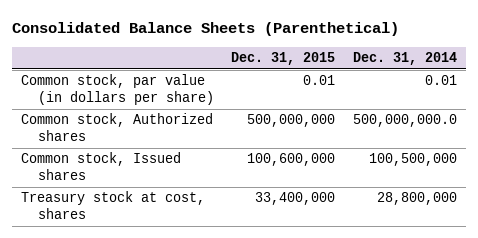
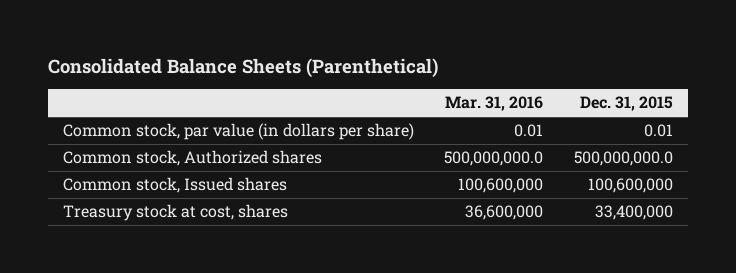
- | Dec. 31, 2015 | Dec. 31, 2014
+ | Mar. 31, 2016 | Dec. 31, 2015
- Common stock, Authorized shares | 500,000,000 | 500,000,000.0
+ Common stock, Authorized shares | 500,000,000.0 | 500,000,000.0

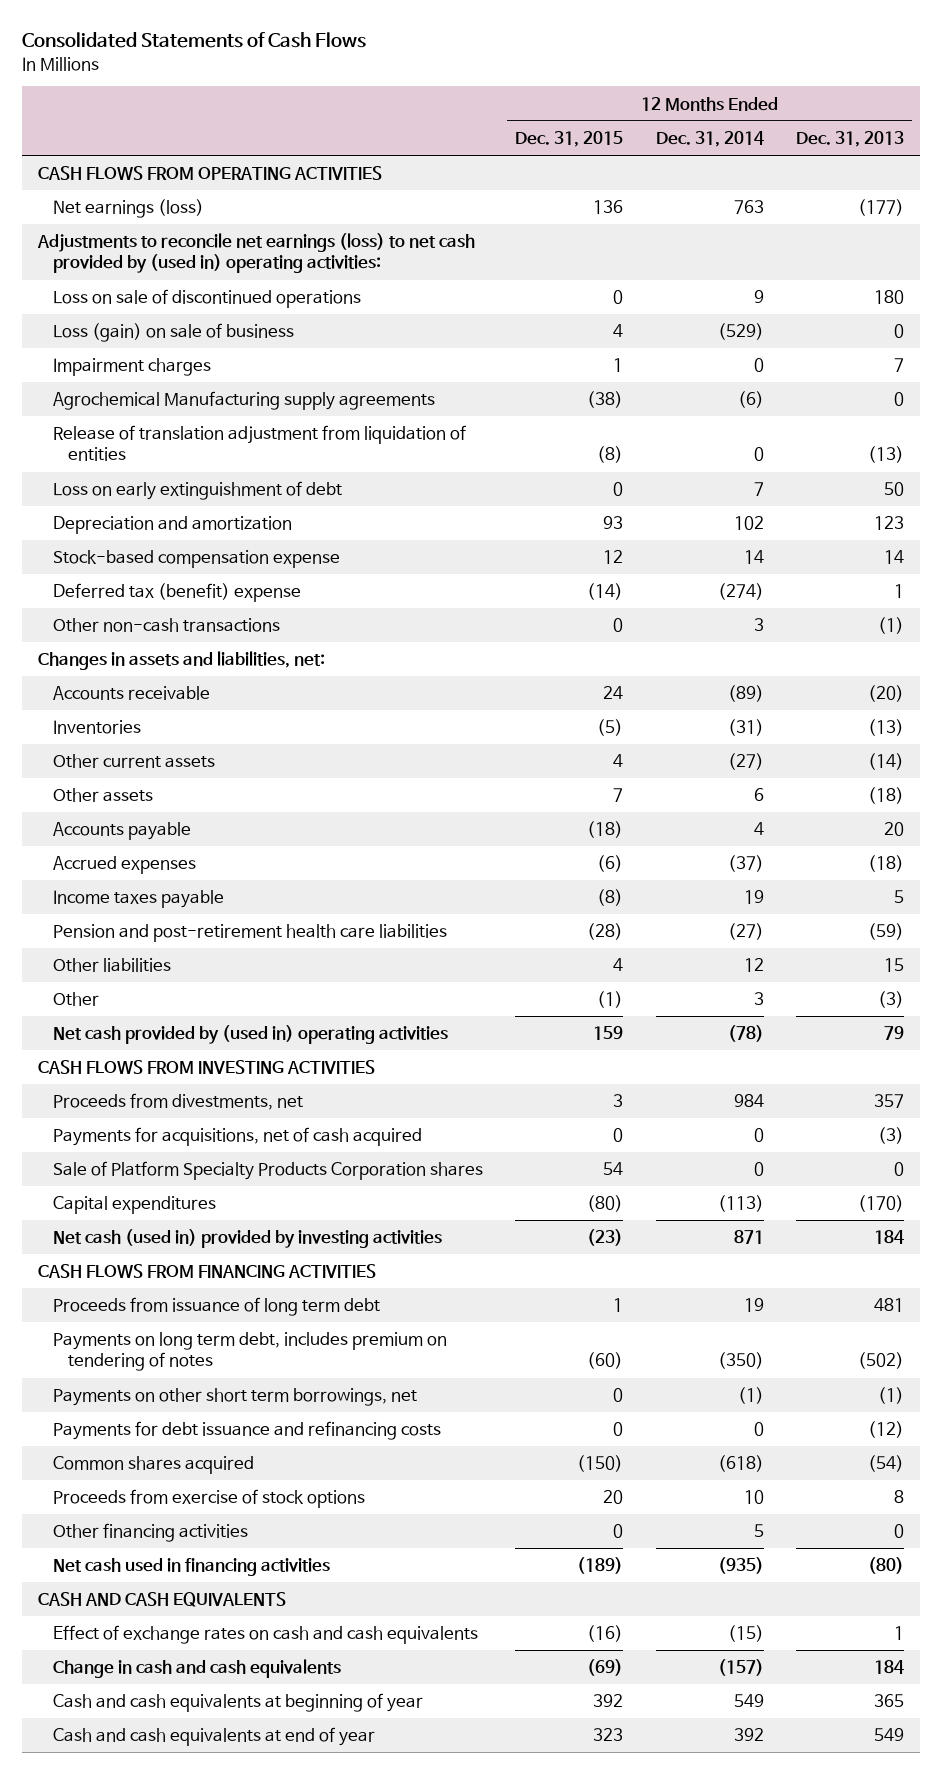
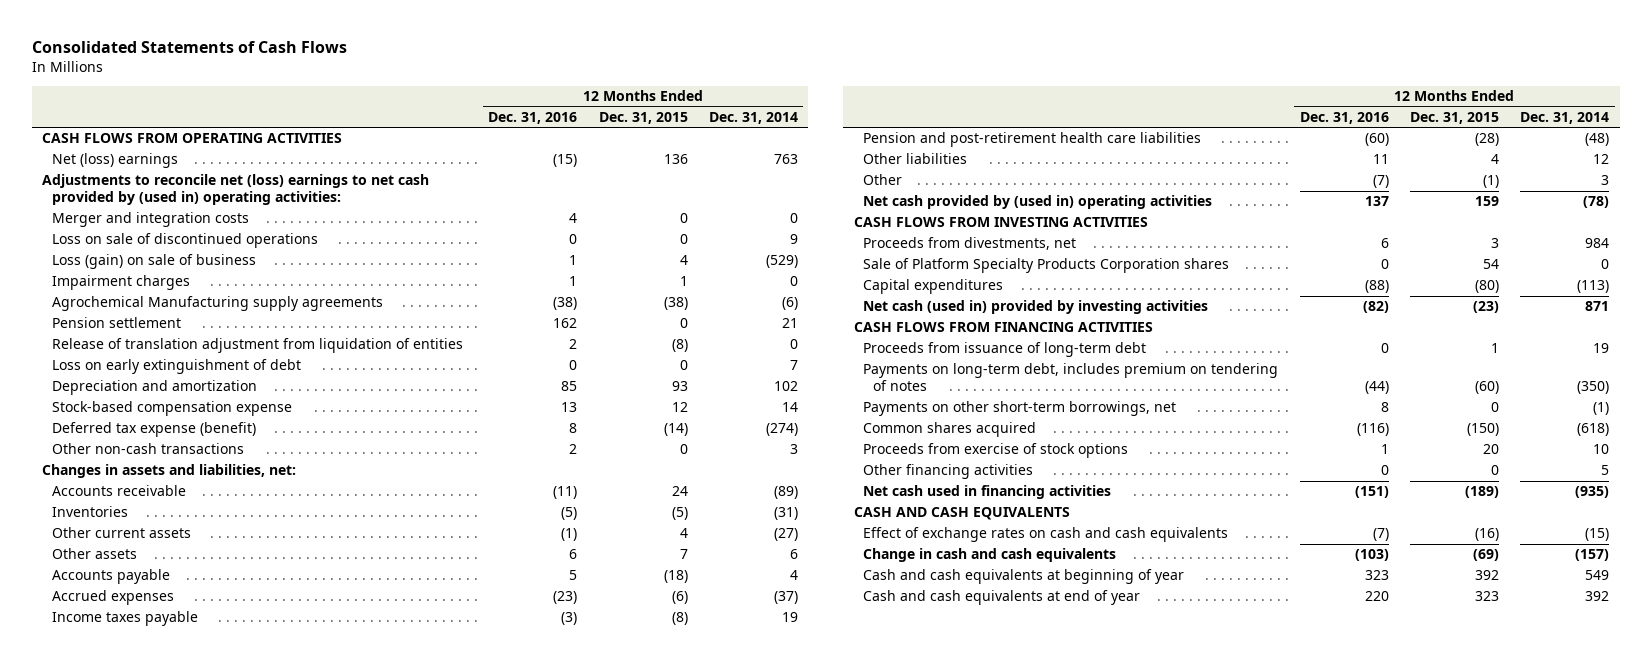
- | 12 Months Ended Dec. 31, 2015 | 12 Months Ended Dec. 31, 2014 | 12 Months Ended Dec. 31, 2013
+ | 12 Months Ended Dec. 31, 2016 | 12 Months Ended Dec. 31, 2015 | 12 Months Ended Dec. 31, 2014
- Net earnings (loss) | 136 | 763 | (177)
- Adjustments to reconcile net earnings (loss) to net cash provided by (used in) operating activities:
+ Net (loss) earnings | (15) | 136 | 763
+ Adjustments to reconcile net (loss) earnings to net cash provided by (used in) operating activities:
+ Merger and integration costs | 4 | 0 | 0
+ Pension settlement | 162 | 0 | 21
- Deferred tax (benefit) expense | (14) | (274) | 1
+ Deferred tax expense (benefit) | 8 | (14) | (274)
- Pension and post-retirement health care liabilities | (28) | (27) | (59)
+ Pension and post-retirement health care liabilities | (60) | (28) | (48)
- Payments for acquisitions, net of cash acquired | 0 | 0 | (3)
- Proceeds from issuance of long term debt | 1 | 19 | 481
- Payments on long term debt, includes premium on tendering of notes | (60) | (350) | (502)
- Payments on other short term borrowings, net | 0 | (1) | (1)
- Payments for debt issuance and refinancing costs | 0 | 0 | (12)
+ Proceeds from issuance of long-term debt | 0 | 1 | 19
+ Payments on long-term debt, includes premium on tendering of notes | (44) | (60) | (350)
+ Payments on other short-term borrowings, net | 8 | 0 | (1)

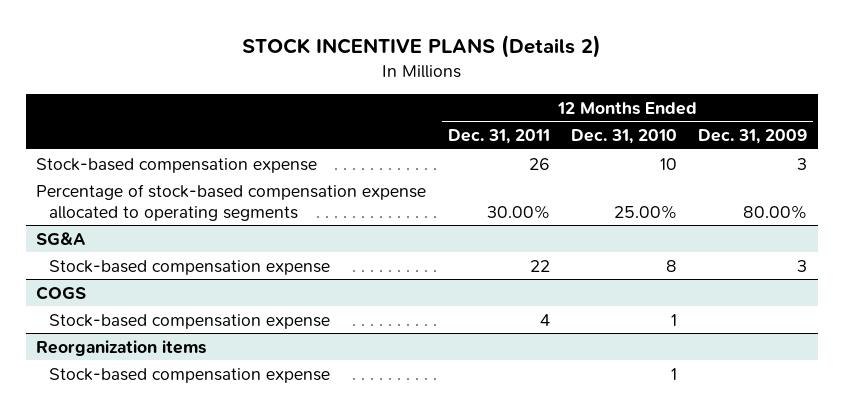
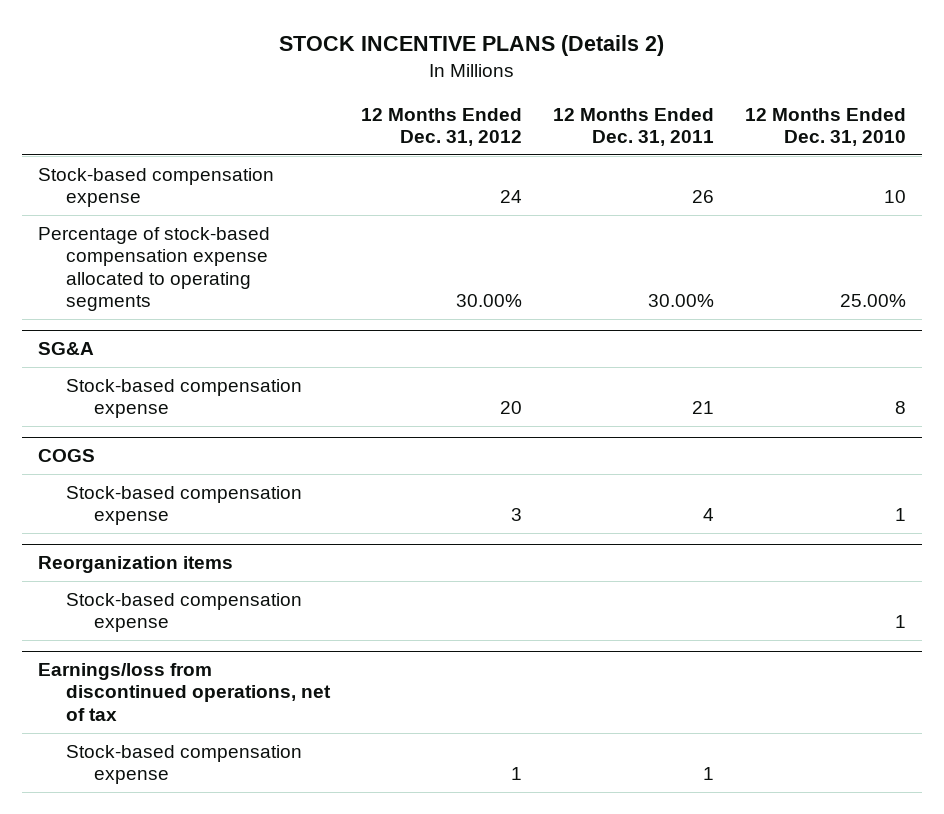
- | 12 Months Ended Dec. 31, 2011 | 12 Months Ended Dec. 31, 2010 | 12 Months Ended Dec. 31, 2009
+ | 12 Months Ended Dec. 31, 2012 | 12 Months Ended Dec. 31, 2011 | 12 Months Ended Dec. 31, 2010
@ SG&A
- Stock-based compensation expense | 22 | 8 | 3
+ Stock-based compensation expense | 20 | 21 | 8
+ Earnings/loss from discontinued operations, net of tax
+ Stock-based compensation expense | 1 | 1 |

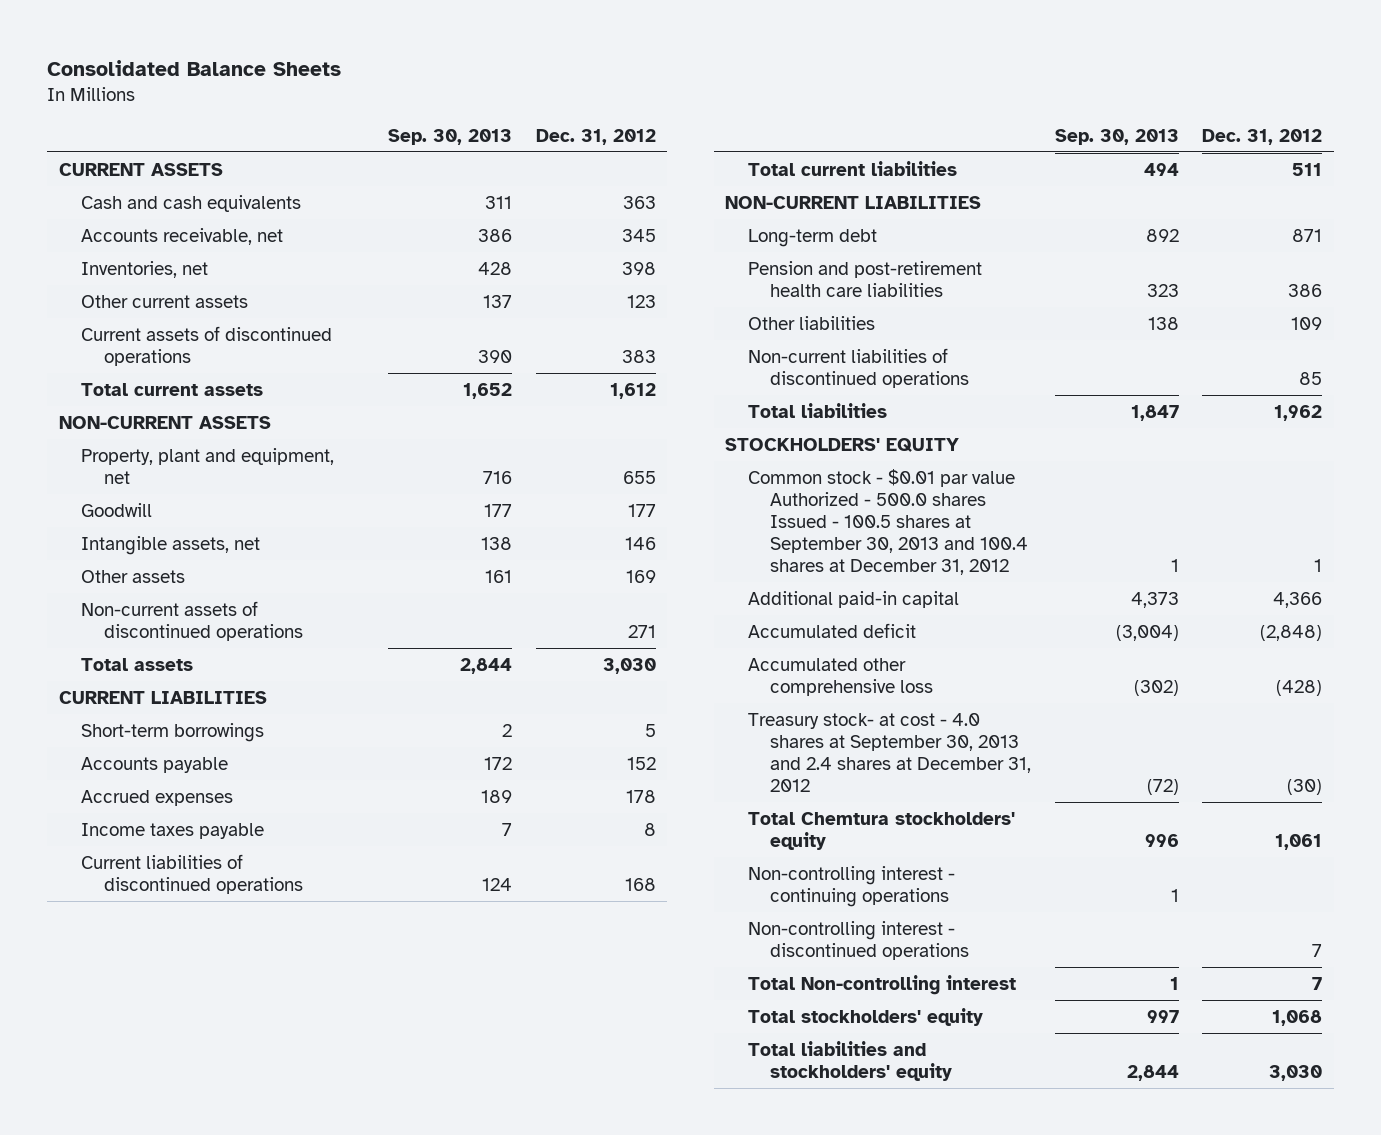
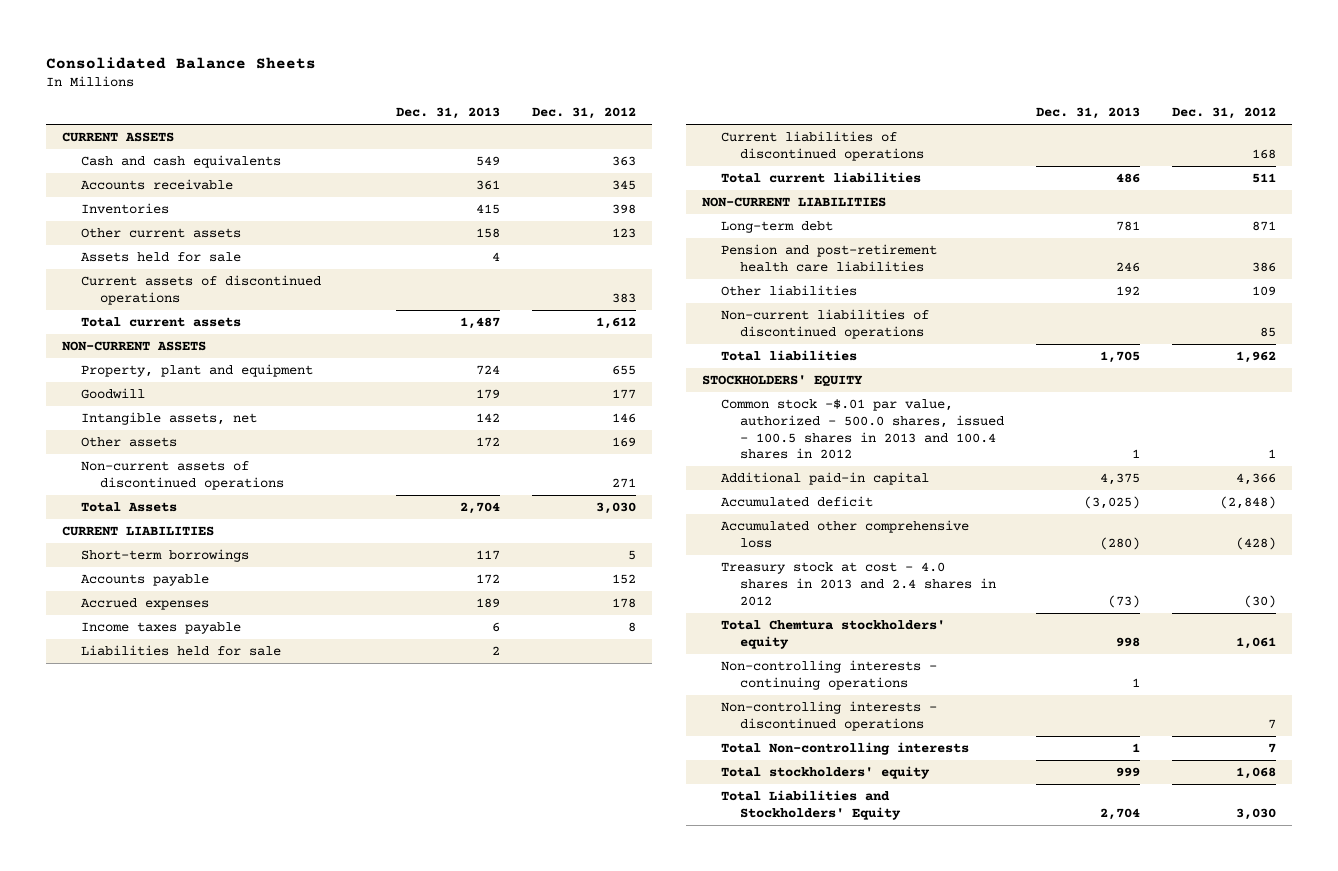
- | Sep. 30, 2013 | Dec. 31, 2012
+ | Dec. 31, 2013 | Dec. 31, 2012
- Accounts receivable, net | 386 | 345
- Inventories, net | 428 | 398
+ Accounts receivable | 361 | 345
+ Inventories | 415 | 398
+ Assets held for sale | 4 |
- Property, plant and equipment, net | 716 | 655
+ Property, plant and equipment | 724 | 655
- Total assets | 2,844 | 3,030
+ Total Assets | 2,704 | 3,030
+ Liabilities held for sale | 2 |
- Common stock - $0.01 par value Authorized - 500.0 shares Issued - 100.5 shares at September 30, 2013 and 100.4 shares at December 31, 2012 | 1 | 1
+ Common stock -$.01 par value, authorized - 500.0 shares, issued - 100.5 shares in 2013 and 100.4 shares in 2012 | 1 | 1
- Treasury stock- at cost - 4.0 shares at September 30, 2013 and 2.4 shares at December 31, 2012 | (72) | (30)
+ Treasury stock at cost - 4.0 shares in 2013 and 2.4 shares in 2012 | (73) | (30)
- Non-controlling interest - continuing operations | 1 |
- Non-controlling interest - discontinued operations | | 7
- Total Non-controlling interest | 1 | 7
+ Non-controlling interests - continuing operations | 1 |
+ Non-controlling interests - discontinued operations | | 7
+ Total Non-controlling interests | 1 | 7
- Total liabilities and stockholders' equity | 2,844 | 3,030
+ Total Liabilities and Stockholders' Equity | 2,704 | 3,030

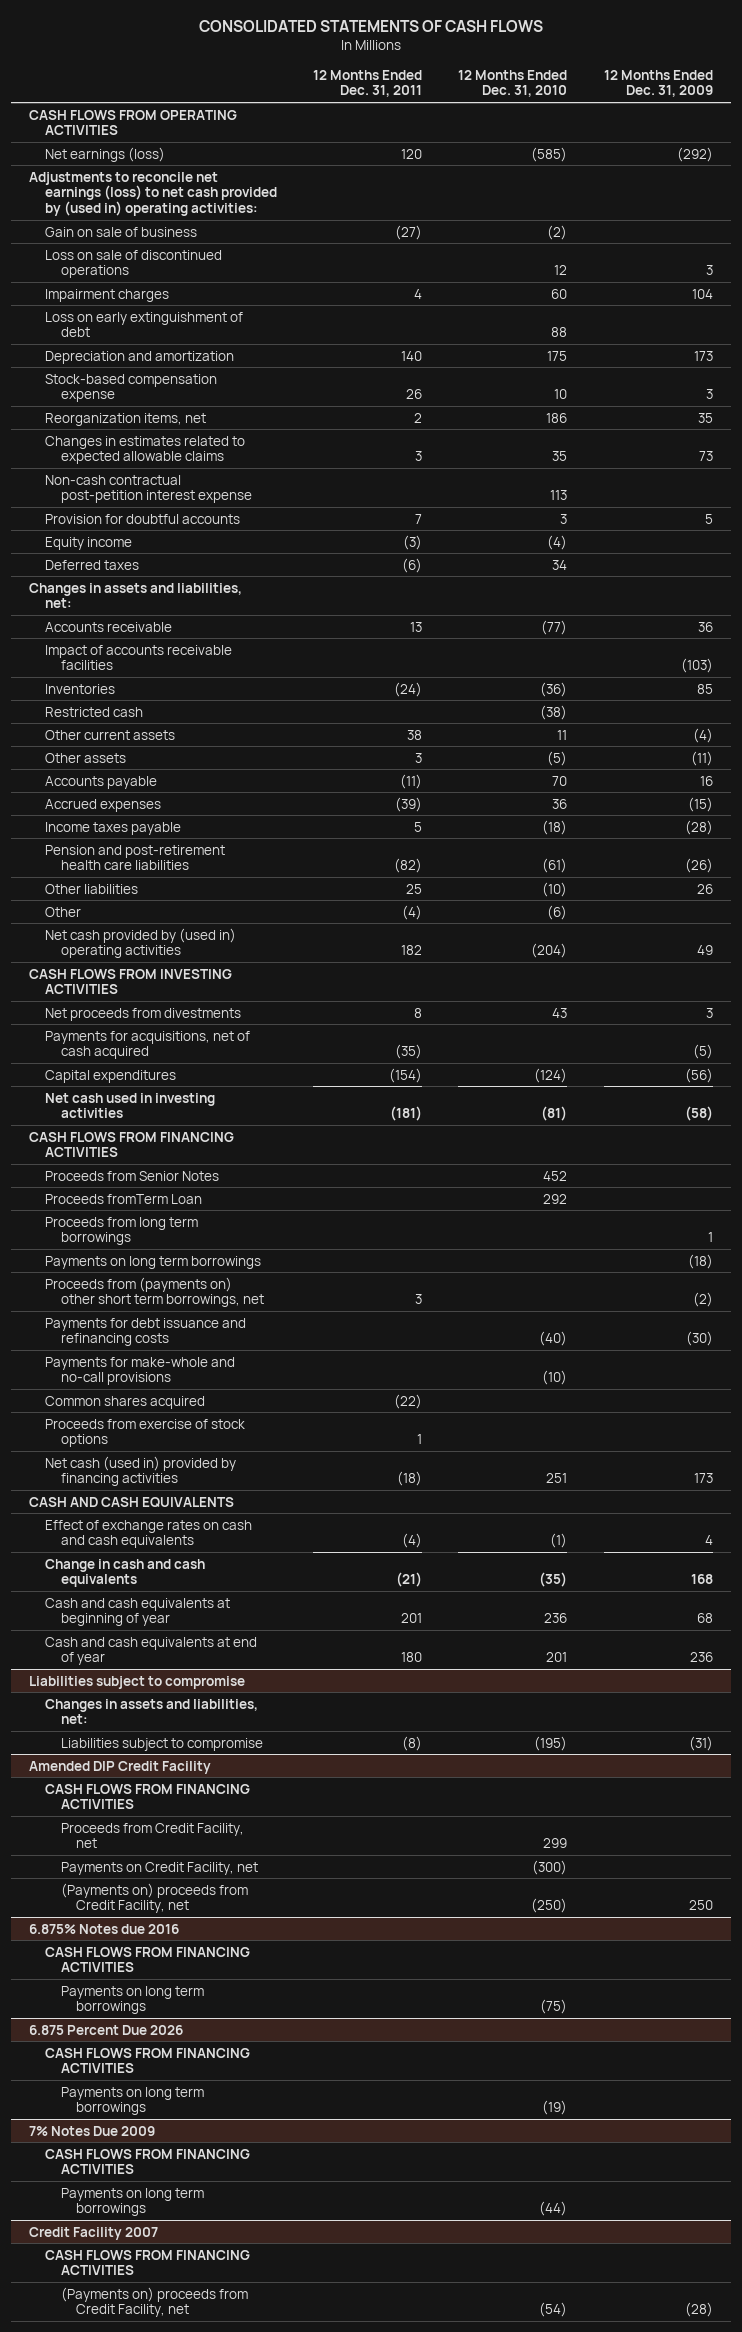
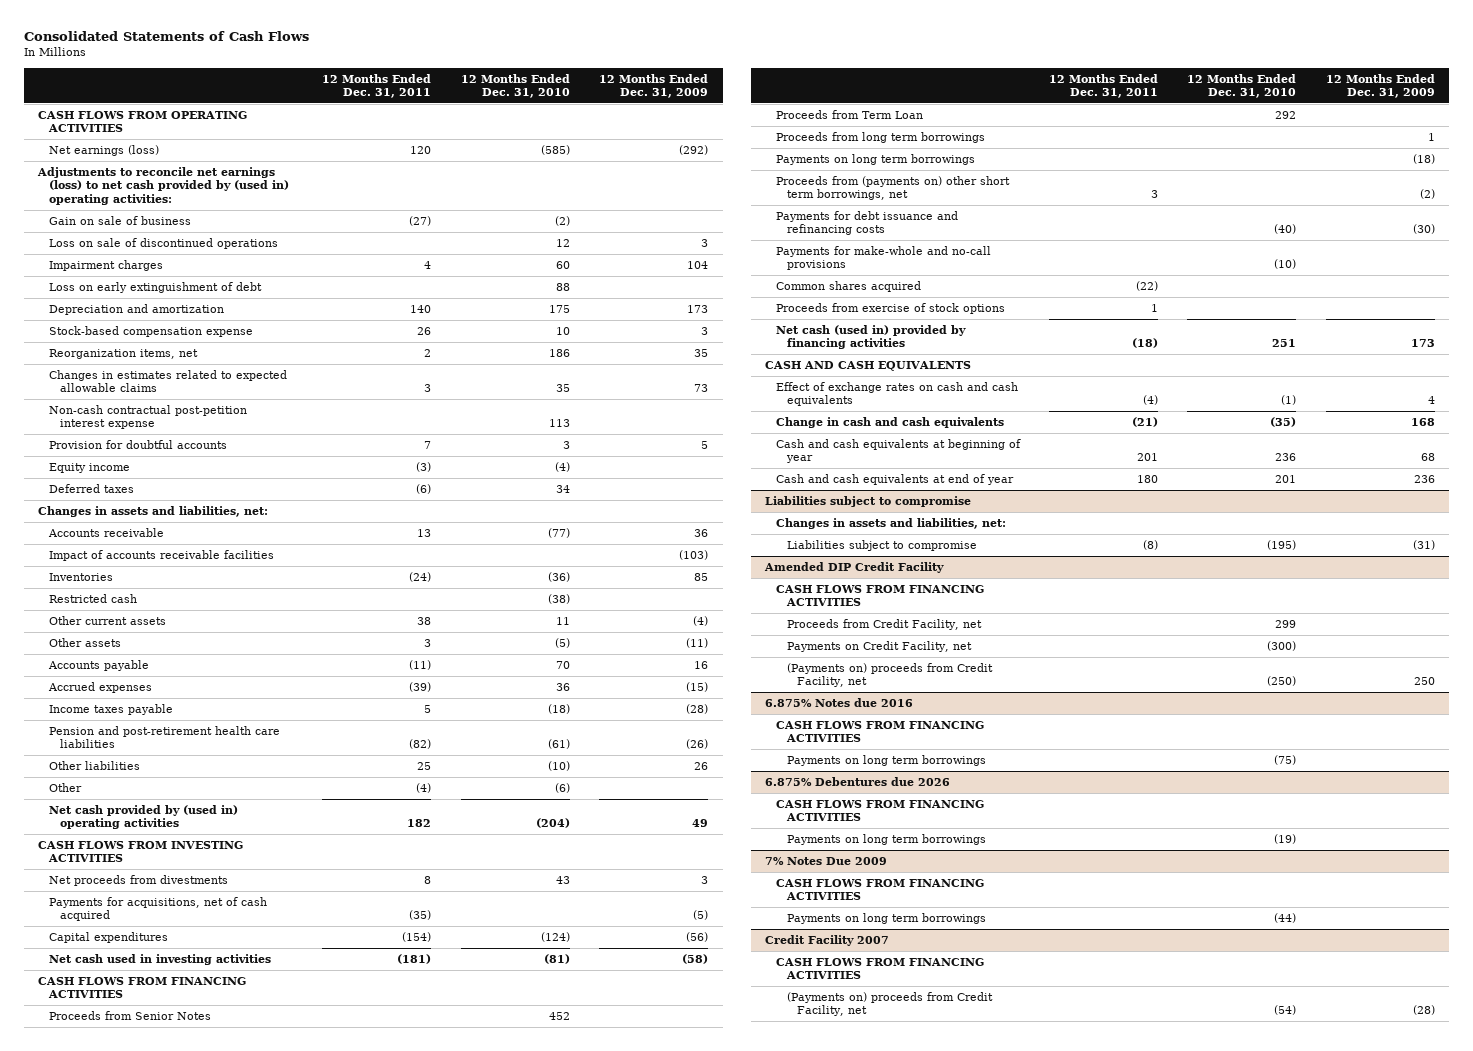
- CONSOLIDATED STATEMENTS OF CASH FLOWS
+ Consolidated Statements of Cash Flows
- Proceeds fromTerm Loan | | 292 |
+ Proceeds from Term Loan | | 292 |
- 6.875 Percent Due 2026
+ 6.875% Debentures due 2026

